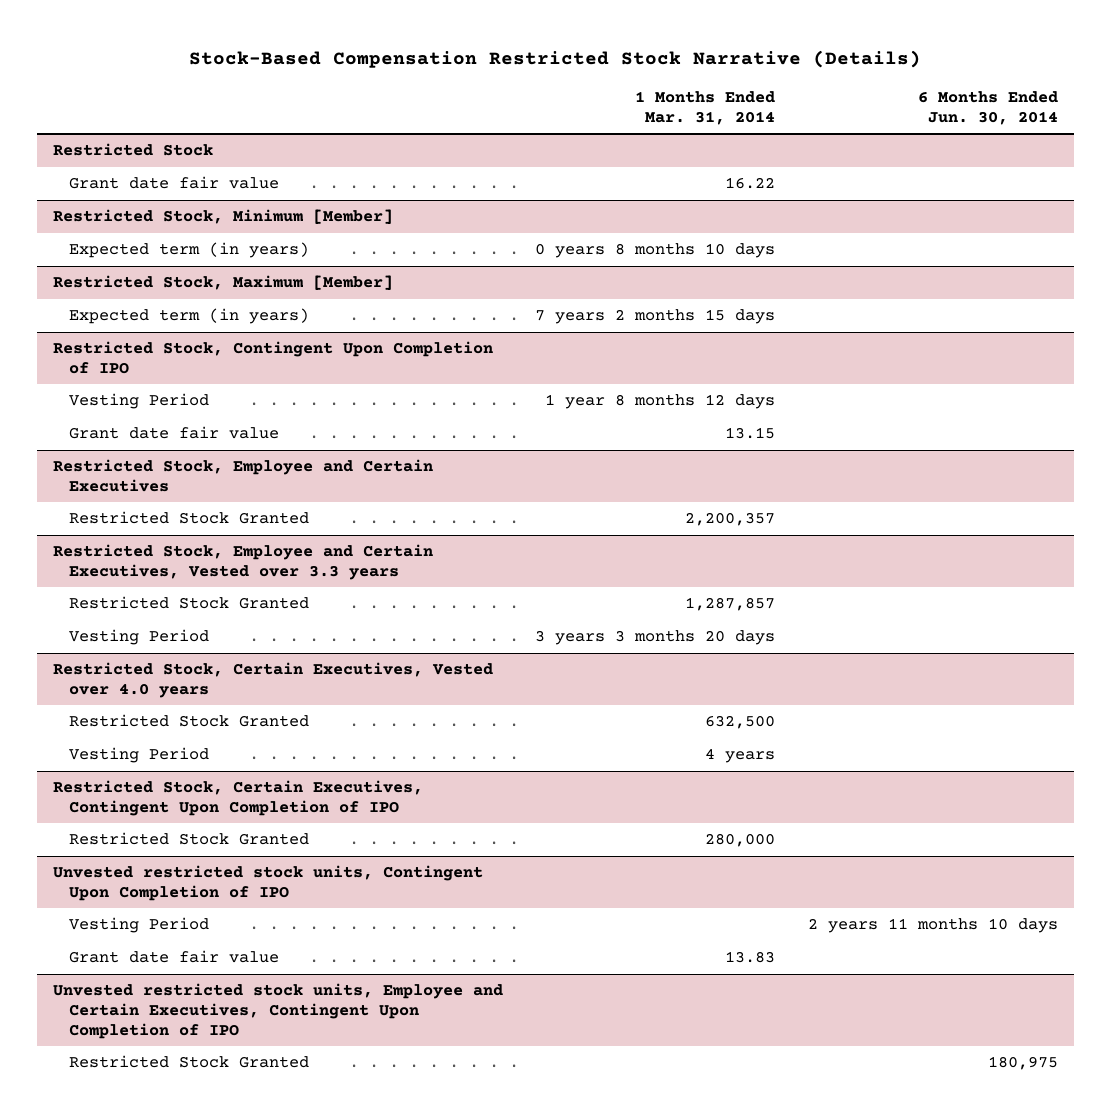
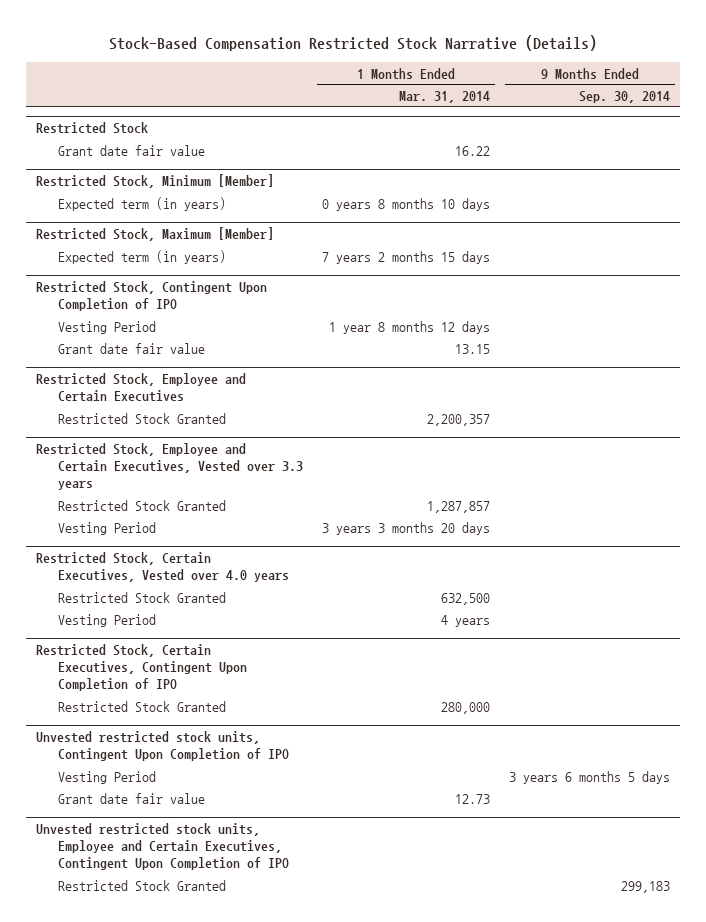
- | 1 Months Ended Mar. 31, 2014 | 6 Months Ended Jun. 30, 2014
+ | 1 Months Ended Mar. 31, 2014 | 9 Months Ended Sep. 30, 2014
@ Unvested restricted stock units, Contingent Upon Completion of IPO
- Grant date fair value | 13.83 |
+ Grant date fair value | 12.73 |

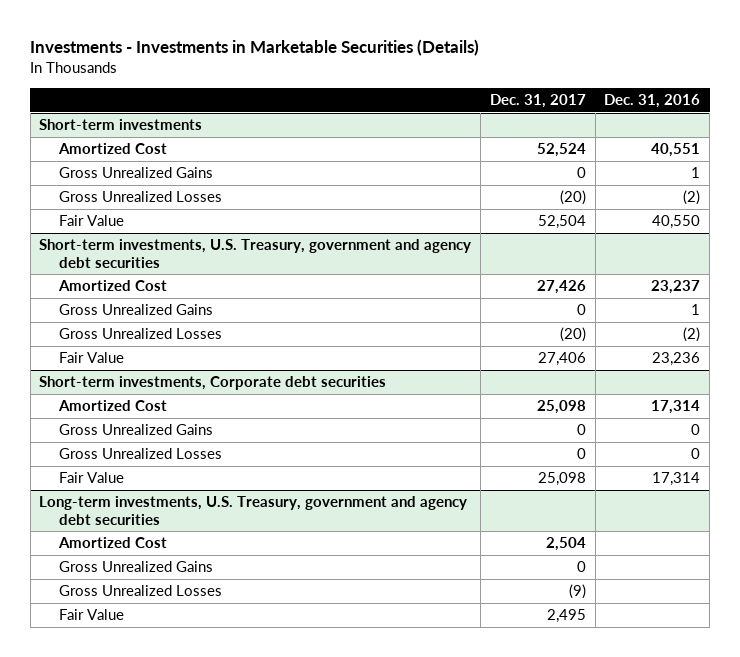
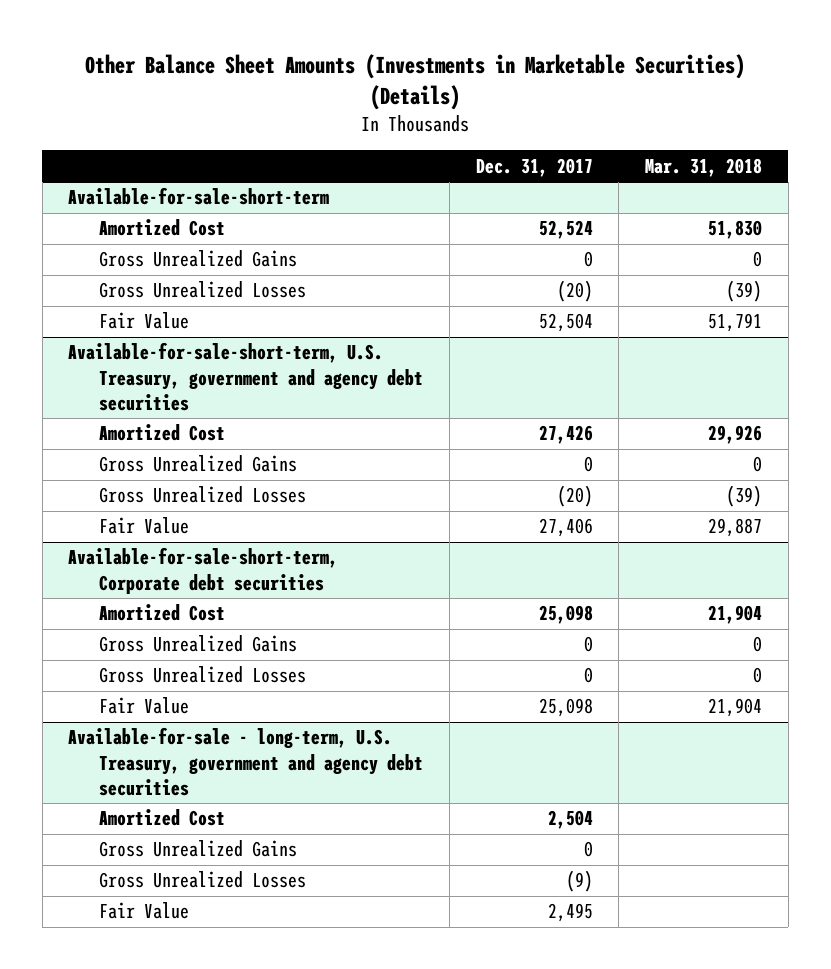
- Investments - Investments in Marketable Securities (Details)
+ Other Balance Sheet Amounts (Investments in Marketable Securities) (Details)
- | Dec. 31, 2017 | Dec. 31, 2016
+ | Dec. 31, 2017 | Mar. 31, 2018
- Short-term investments
+ Available-for-sale-short-term
- Short-term investments, U.S. Treasury, government and agency debt securities
+ Available-for-sale-short-term, U.S. Treasury, government and agency debt securities
- Short-term investments, Corporate debt securities
+ Available-for-sale-short-term, Corporate debt securities
- Long-term investments, U.S. Treasury, government and agency debt securities
+ Available-for-sale - long-term, U.S. Treasury, government and agency debt securities

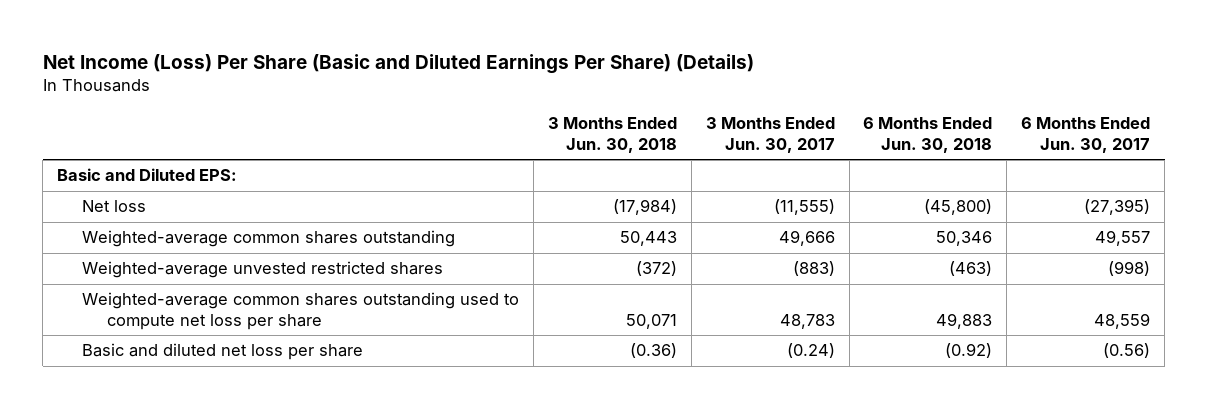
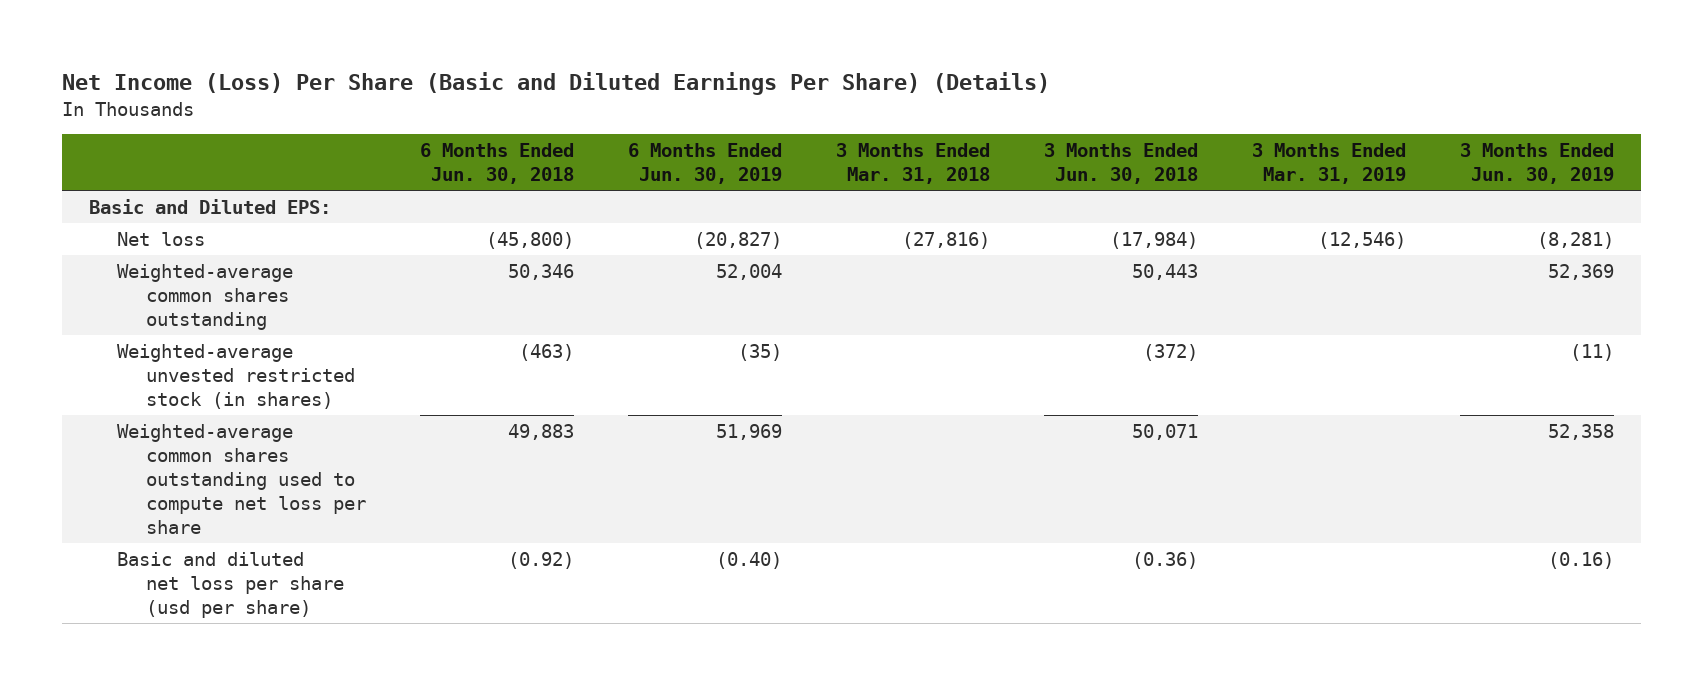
- | 3 Months Ended Jun. 30, 2018 | 3 Months Ended Jun. 30, 2017 | 6 Months Ended Jun. 30, 2018 | 6 Months Ended Jun. 30, 2017
+ | 6 Months Ended Jun. 30, 2018 | 6 Months Ended Jun. 30, 2019 | 3 Months Ended Mar. 31, 2018 | 3 Months Ended Jun. 30, 2018 | 3 Months Ended Mar. 31, 2019 | 3 Months Ended Jun. 30, 2019
- Weighted-average unvested restricted shares | (372) | (883) | (463) | (998)
+ Weighted-average unvested restricted stock (in shares) | (463) | (35) | | (372) | | (11)
- Basic and diluted net loss per share | (0.36) | (0.24) | (0.92) | (0.56)
+ Basic and diluted net loss per share (usd per share) | (0.92) | (0.40) | | (0.36) | | (0.16)

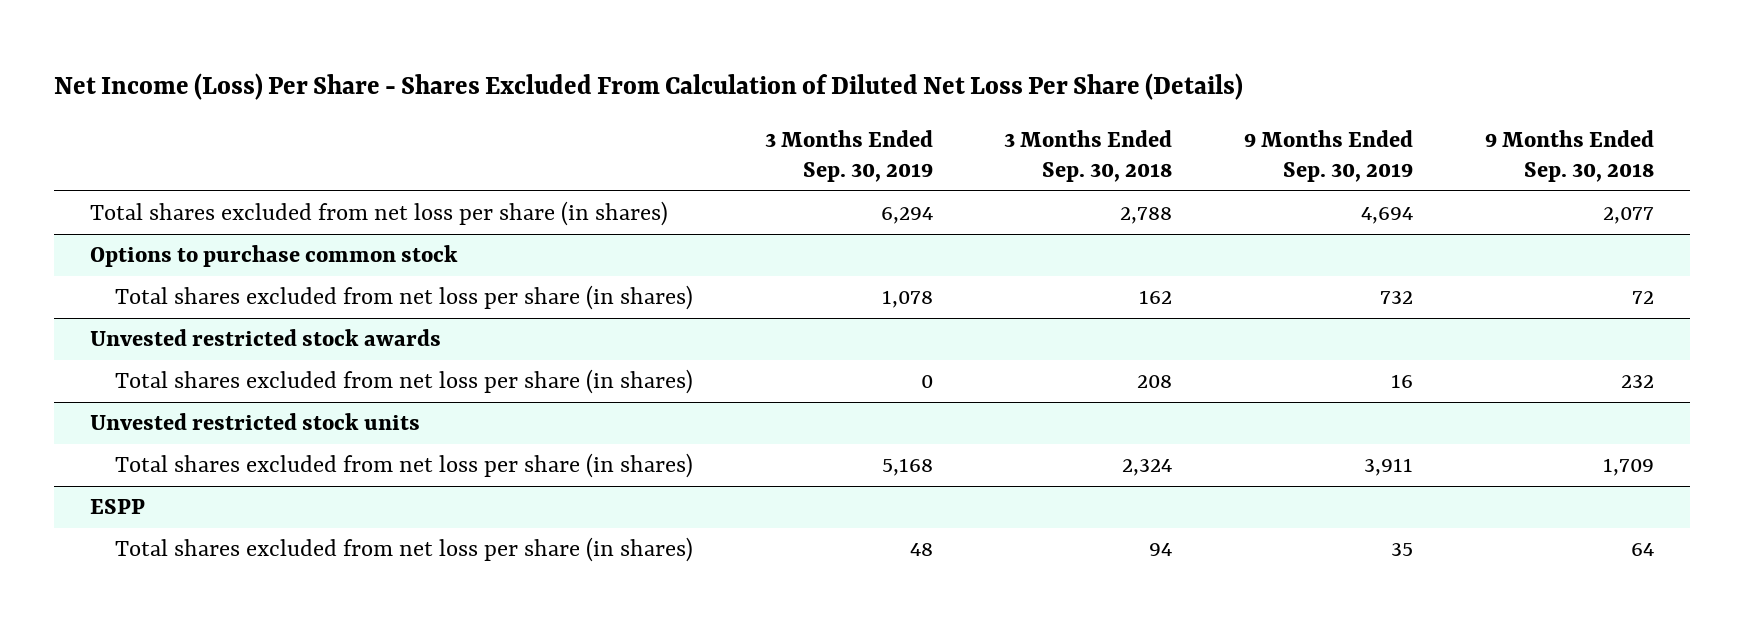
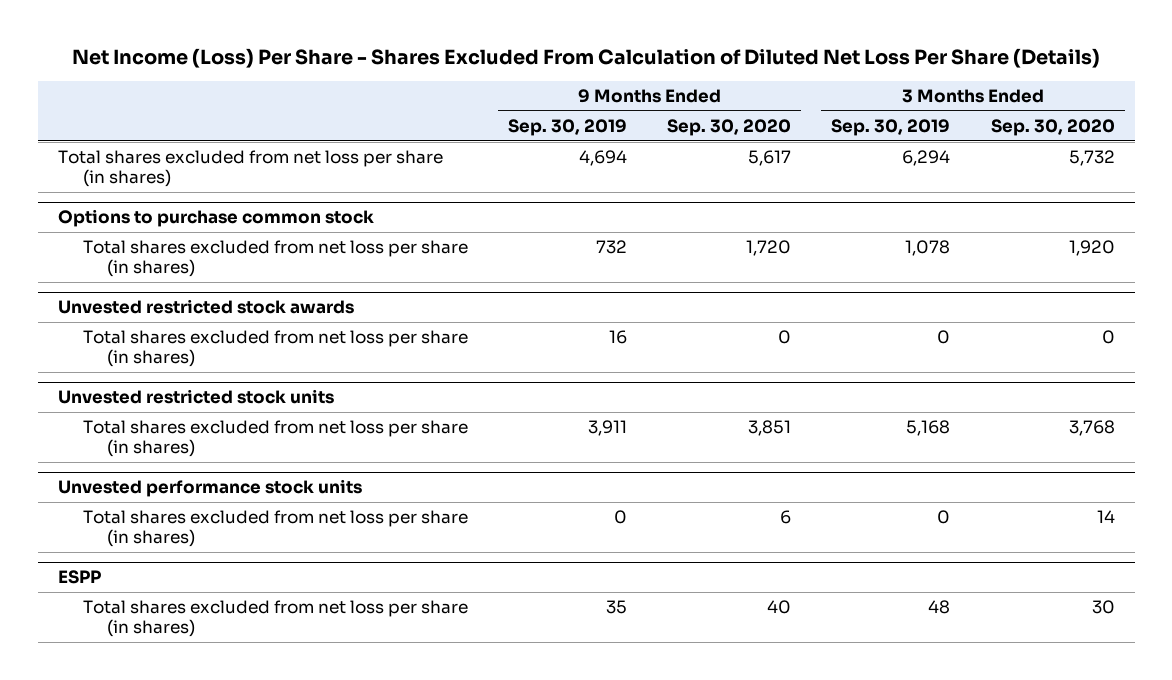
- | 3 Months Ended Sep. 30, 2019 | 3 Months Ended Sep. 30, 2018 | 9 Months Ended Sep. 30, 2019 | 9 Months Ended Sep. 30, 2018
+ | 9 Months Ended Sep. 30, 2019 | 9 Months Ended Sep. 30, 2020 | 3 Months Ended Sep. 30, 2019 | 3 Months Ended Sep. 30, 2020
+ Unvested performance stock units
+ Total shares excluded from net loss per share (in shares) | 0 | 6 | 0 | 14

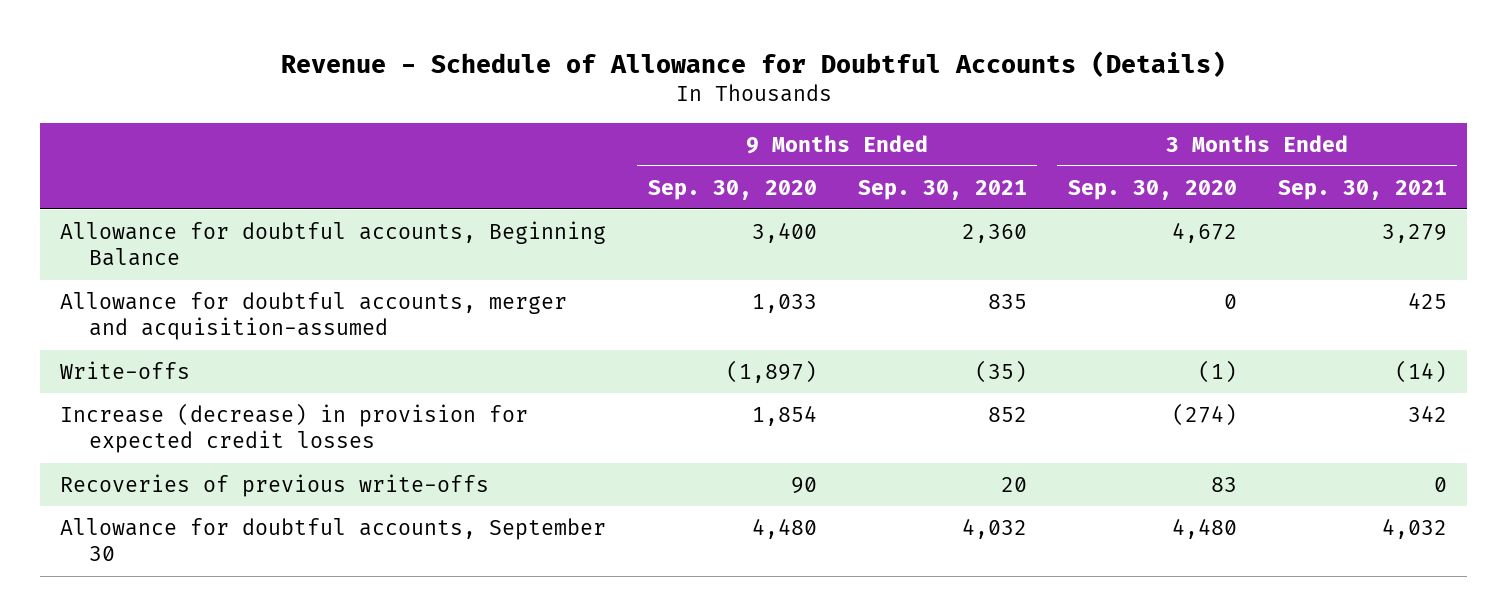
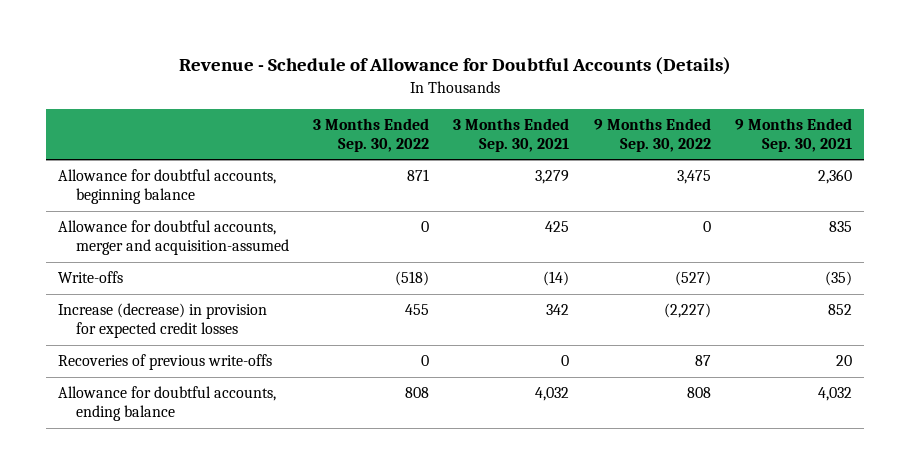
- | 9 Months Ended Sep. 30, 2020 | 9 Months Ended Sep. 30, 2021 | 3 Months Ended Sep. 30, 2020 | 3 Months Ended Sep. 30, 2021
+ | 3 Months Ended Sep. 30, 2022 | 3 Months Ended Sep. 30, 2021 | 9 Months Ended Sep. 30, 2022 | 9 Months Ended Sep. 30, 2021
- Allowance for doubtful accounts, Beginning Balance | 3,400 | 2,360 | 4,672 | 3,279
+ Allowance for doubtful accounts, beginning balance | 871 | 3,279 | 3,475 | 2,360
- Allowance for doubtful accounts, September 30 | 4,480 | 4,032 | 4,480 | 4,032
+ Allowance for doubtful accounts, ending balance | 808 | 4,032 | 808 | 4,032

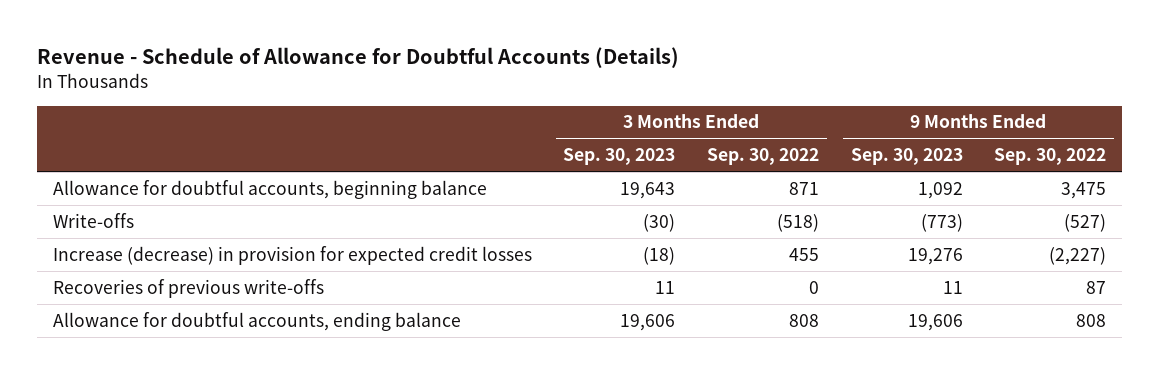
- | 3 Months Ended Sep. 30, 2022 | 3 Months Ended Sep. 30, 2021 | 9 Months Ended Sep. 30, 2022 | 9 Months Ended Sep. 30, 2021
+ | 3 Months Ended Sep. 30, 2023 | 3 Months Ended Sep. 30, 2022 | 9 Months Ended Sep. 30, 2023 | 9 Months Ended Sep. 30, 2022
- Allowance for doubtful accounts, merger and acquisition-assumed | 0 | 425 | 0 | 835

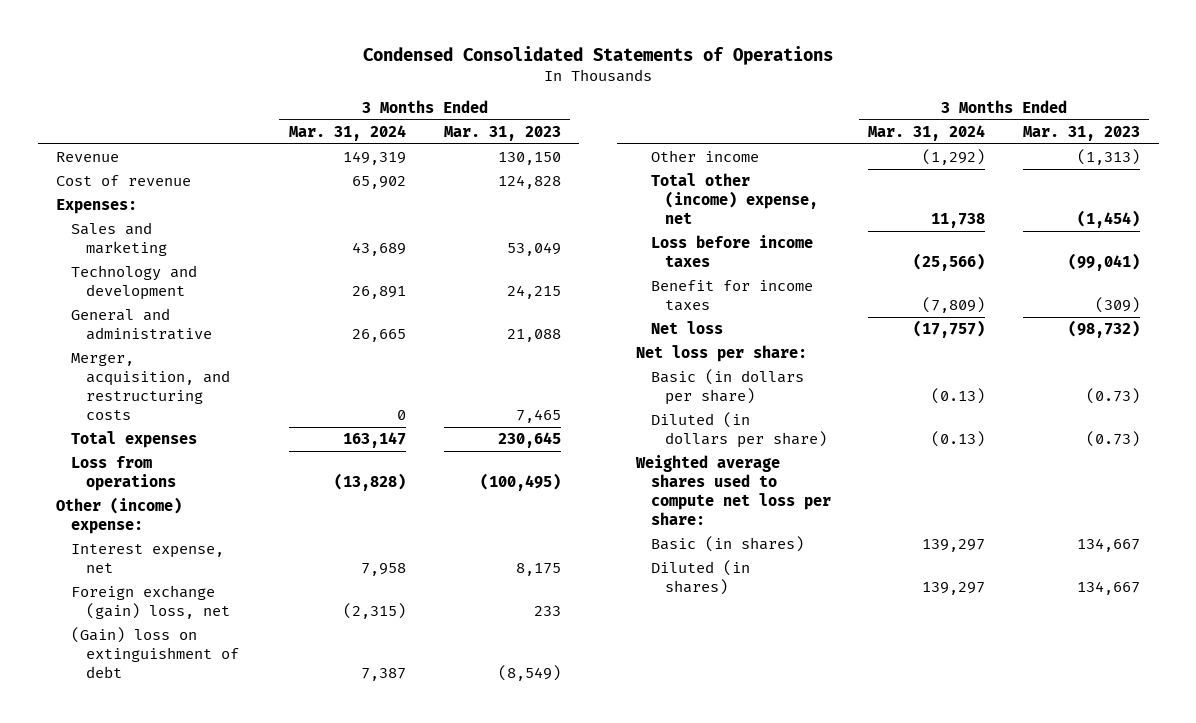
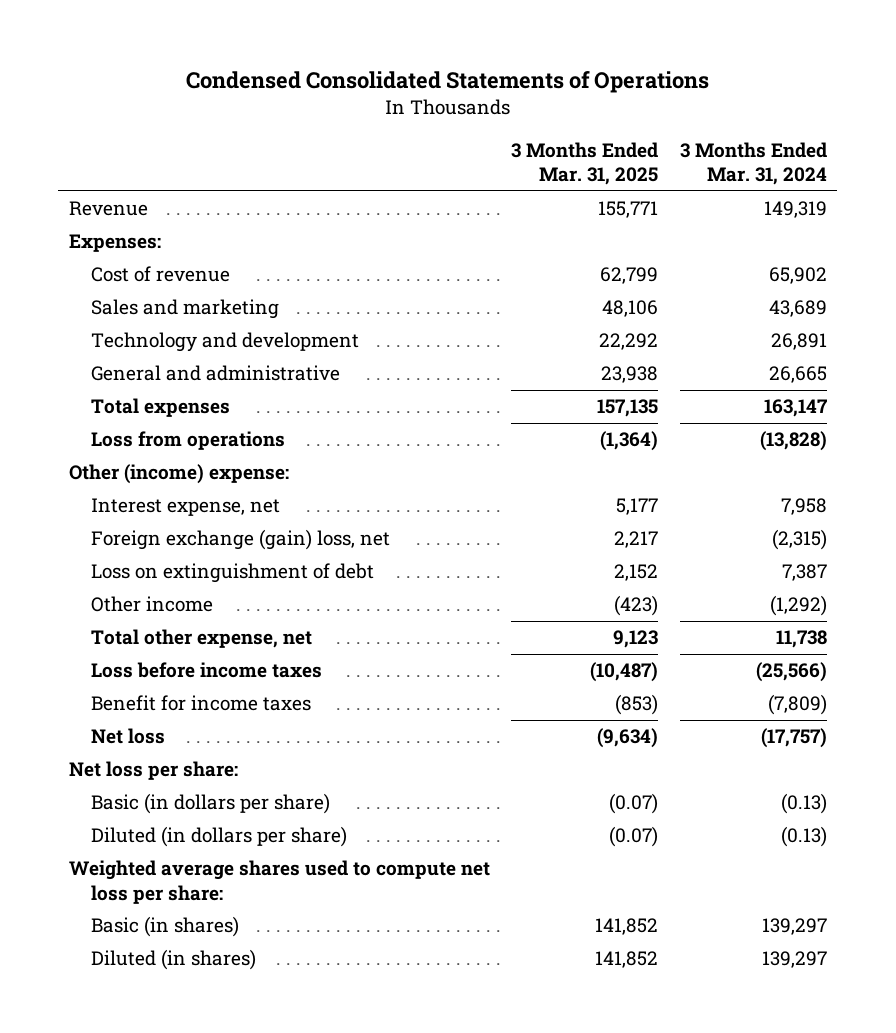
- | 3 Months Ended Mar. 31, 2024 | 3 Months Ended Mar. 31, 2023
+ | 3 Months Ended Mar. 31, 2025 | 3 Months Ended Mar. 31, 2024
moved down: Cost of revenue | 62,799 | 65,902
- Merger, acquisition, and restructuring costs | 0 | 7,465
- (Gain) loss on extinguishment of debt | 7,387 | (8,549)
+ Loss on extinguishment of debt | 2,152 | 7,387
- Total other (income) expense, net | 11,738 | (1,454)
+ Total other expense, net | 9,123 | 11,738

